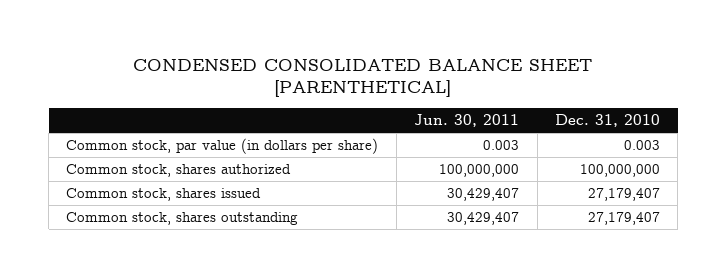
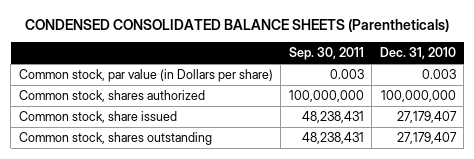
- CONDENSED CONSOLIDATED BALANCE SHEET [PARENTHETICAL]
+ CONDENSED CONSOLIDATED BALANCE SHEETS (Parentheticals)
- | Jun. 30, 2011 | Dec. 31, 2010
+ | Sep. 30, 2011 | Dec. 31, 2010
- Common stock, par value (in dollars per share) | 0.003 | 0.003
+ Common stock, par value (in Dollars per share) | 0.003 | 0.003
- Common stock, shares issued | 30,429,407 | 27,179,407
+ Common stock, share issued | 48,238,431 | 27,179,407

